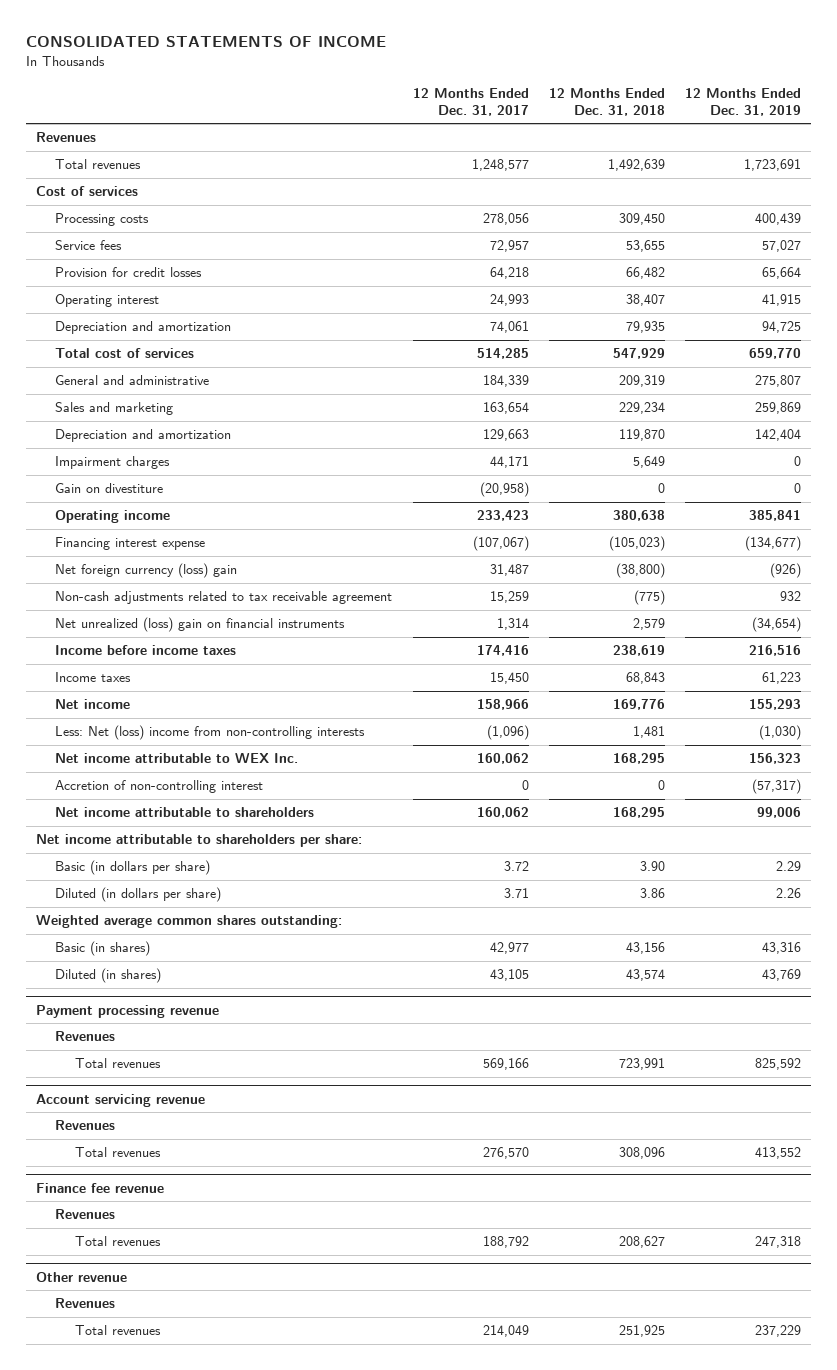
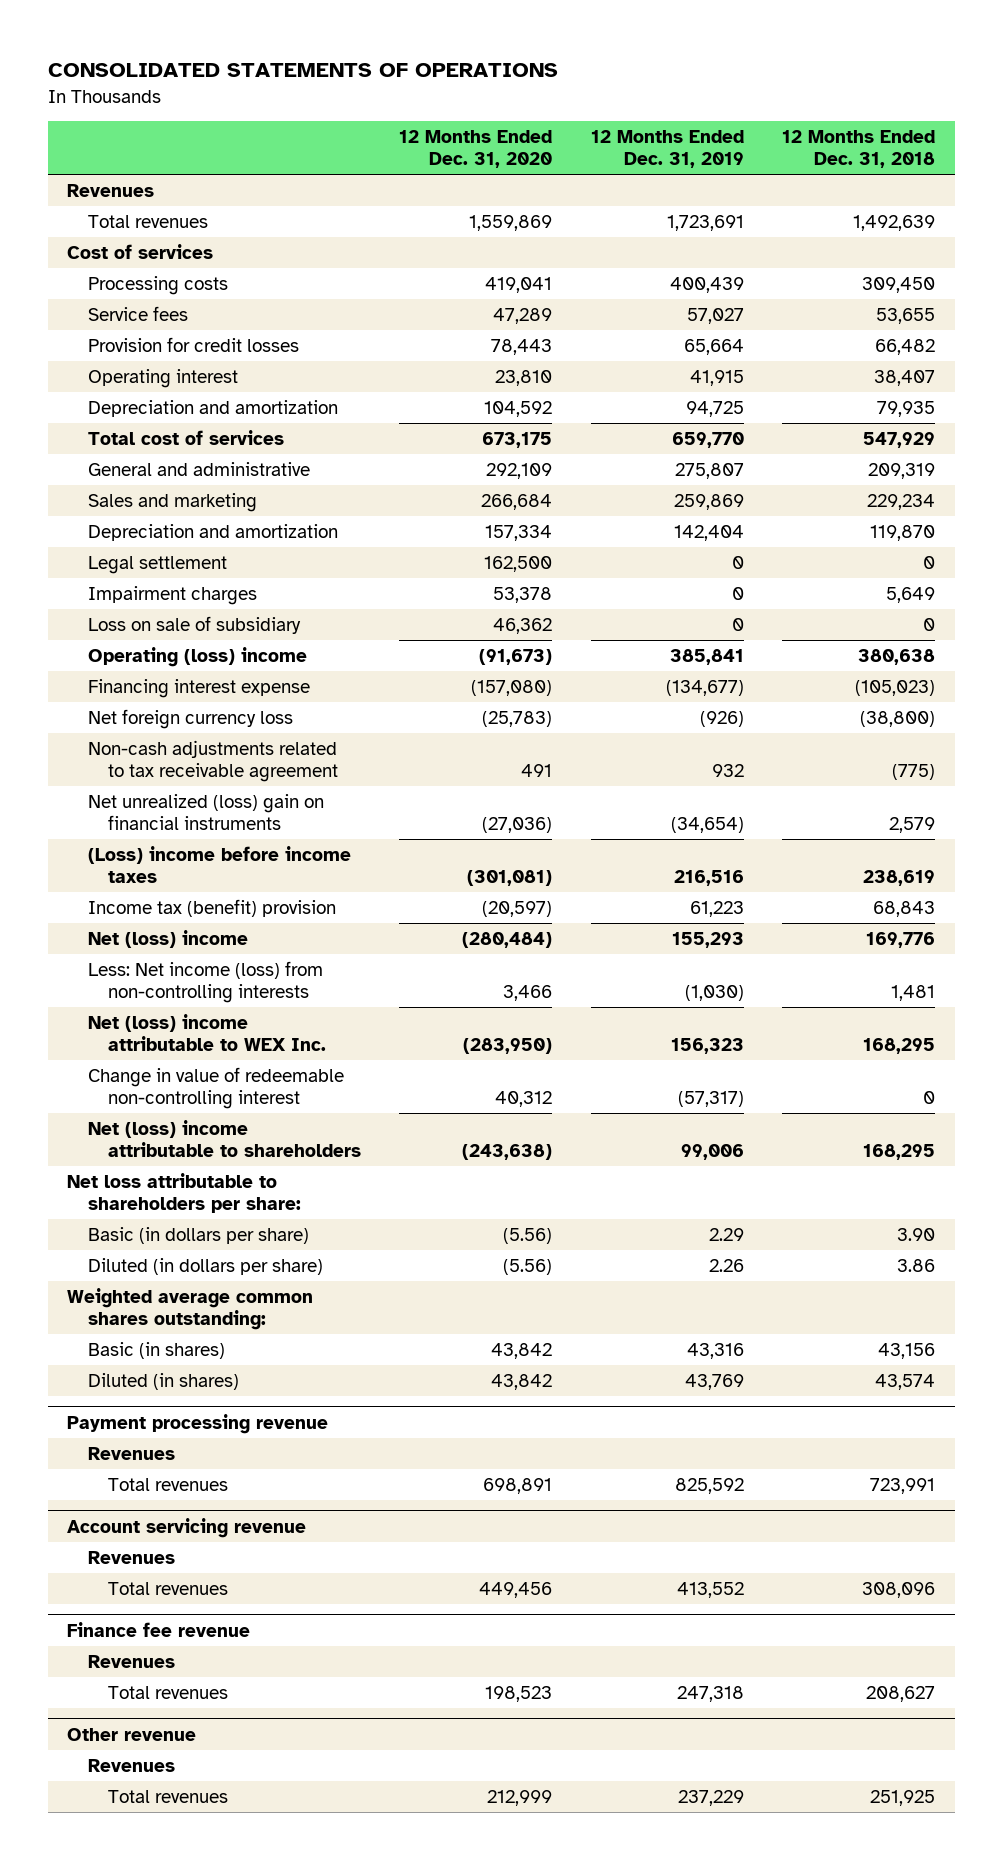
- CONSOLIDATED STATEMENTS OF INCOME
+ CONSOLIDATED STATEMENTS OF OPERATIONS
- | 12 Months Ended Dec. 31, 2017 | 12 Months Ended Dec. 31, 2018 | 12 Months Ended Dec. 31, 2019
+ | 12 Months Ended Dec. 31, 2020 | 12 Months Ended Dec. 31, 2019 | 12 Months Ended Dec. 31, 2018
+ Legal settlement | 162,500 | 0 | 0
- Gain on divestiture | (20,958) | 0 | 0
- Operating income | 233,423 | 380,638 | 385,841
+ Loss on sale of subsidiary | 46,362 | 0 | 0
+ Operating (loss) income | (91,673) | 385,841 | 380,638
- Net foreign currency (loss) gain | 31,487 | (38,800) | (926)
+ Net foreign currency loss | (25,783) | (926) | (38,800)
- Income before income taxes | 174,416 | 238,619 | 216,516
- Income taxes | 15,450 | 68,843 | 61,223
- Net income | 158,966 | 169,776 | 155,293
- Less: Net (loss) income from non-controlling interests | (1,096) | 1,481 | (1,030)
- Net income attributable to WEX Inc. | 160,062 | 168,295 | 156,323
- Accretion of non-controlling interest | 0 | 0 | (57,317)
- Net income attributable to shareholders | 160,062 | 168,295 | 99,006
- Net income attributable to shareholders per share:
+ (Loss) income before income taxes | (301,081) | 216,516 | 238,619
+ Income tax (benefit) provision | (20,597) | 61,223 | 68,843
+ Net (loss) income | (280,484) | 155,293 | 169,776
+ Less: Net income (loss) from non-controlling interests | 3,466 | (1,030) | 1,481
+ Net (loss) income attributable to WEX Inc. | (283,950) | 156,323 | 168,295
+ Change in value of redeemable non-controlling interest | 40,312 | (57,317) | 0
+ Net (loss) income attributable to shareholders | (243,638) | 99,006 | 168,295
+ Net loss attributable to shareholders per share:

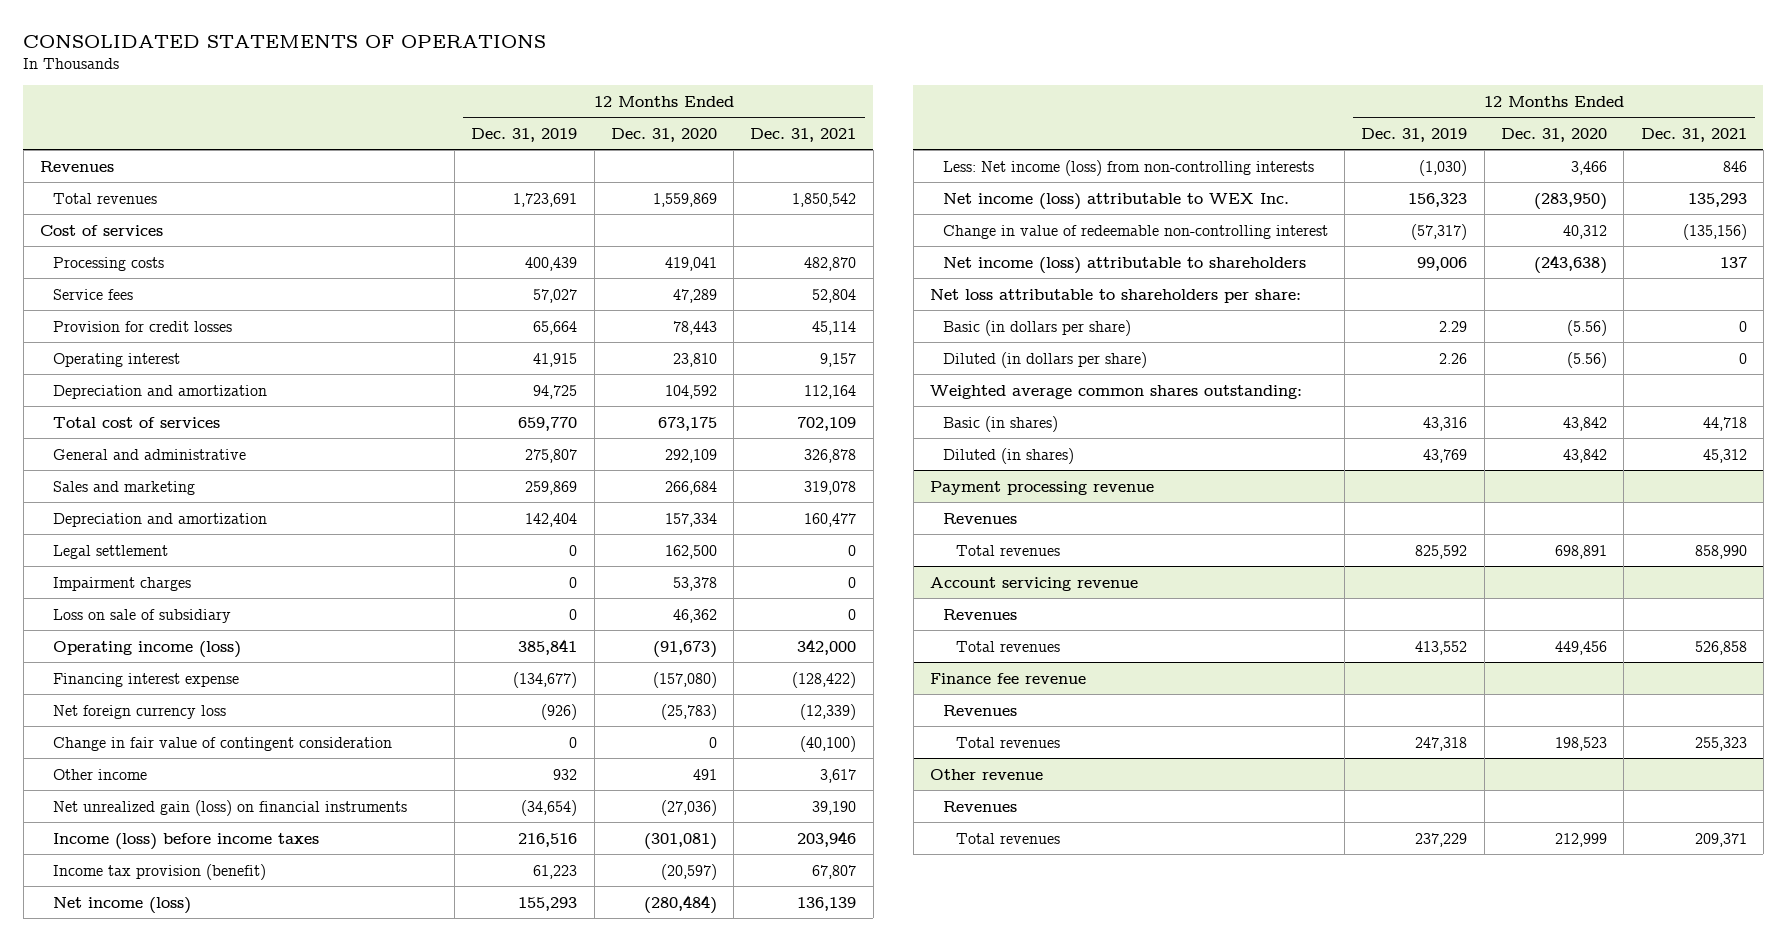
- | 12 Months Ended Dec. 31, 2020 | 12 Months Ended Dec. 31, 2019 | 12 Months Ended Dec. 31, 2018
+ | 12 Months Ended Dec. 31, 2019 | 12 Months Ended Dec. 31, 2020 | 12 Months Ended Dec. 31, 2021
- Operating (loss) income | (91,673) | 385,841 | 380,638
+ Operating income (loss) | 385,841 | (91,673) | 342,000
- Non-cash adjustments related to tax receivable agreement | 491 | 932 | (775)
- Net unrealized (loss) gain on financial instruments | (27,036) | (34,654) | 2,579
- (Loss) income before income taxes | (301,081) | 216,516 | 238,619
- Income tax (benefit) provision | (20,597) | 61,223 | 68,843
- Net (loss) income | (280,484) | 155,293 | 169,776
+ Change in fair value of contingent consideration | 0 | 0 | (40,100)
+ Other income | 932 | 491 | 3,617
+ Net unrealized gain (loss) on financial instruments | (34,654) | (27,036) | 39,190
+ Income (loss) before income taxes | 216,516 | (301,081) | 203,946
+ Income tax provision (benefit) | 61,223 | (20,597) | 67,807
+ Net income (loss) | 155,293 | (280,484) | 136,139
- Net (loss) income attributable to WEX Inc. | (283,950) | 156,323 | 168,295
+ Net income (loss) attributable to WEX Inc. | 156,323 | (283,950) | 135,293
- Net (loss) income attributable to shareholders | (243,638) | 99,006 | 168,295
+ Net income (loss) attributable to shareholders | 99,006 | (243,638) | 137

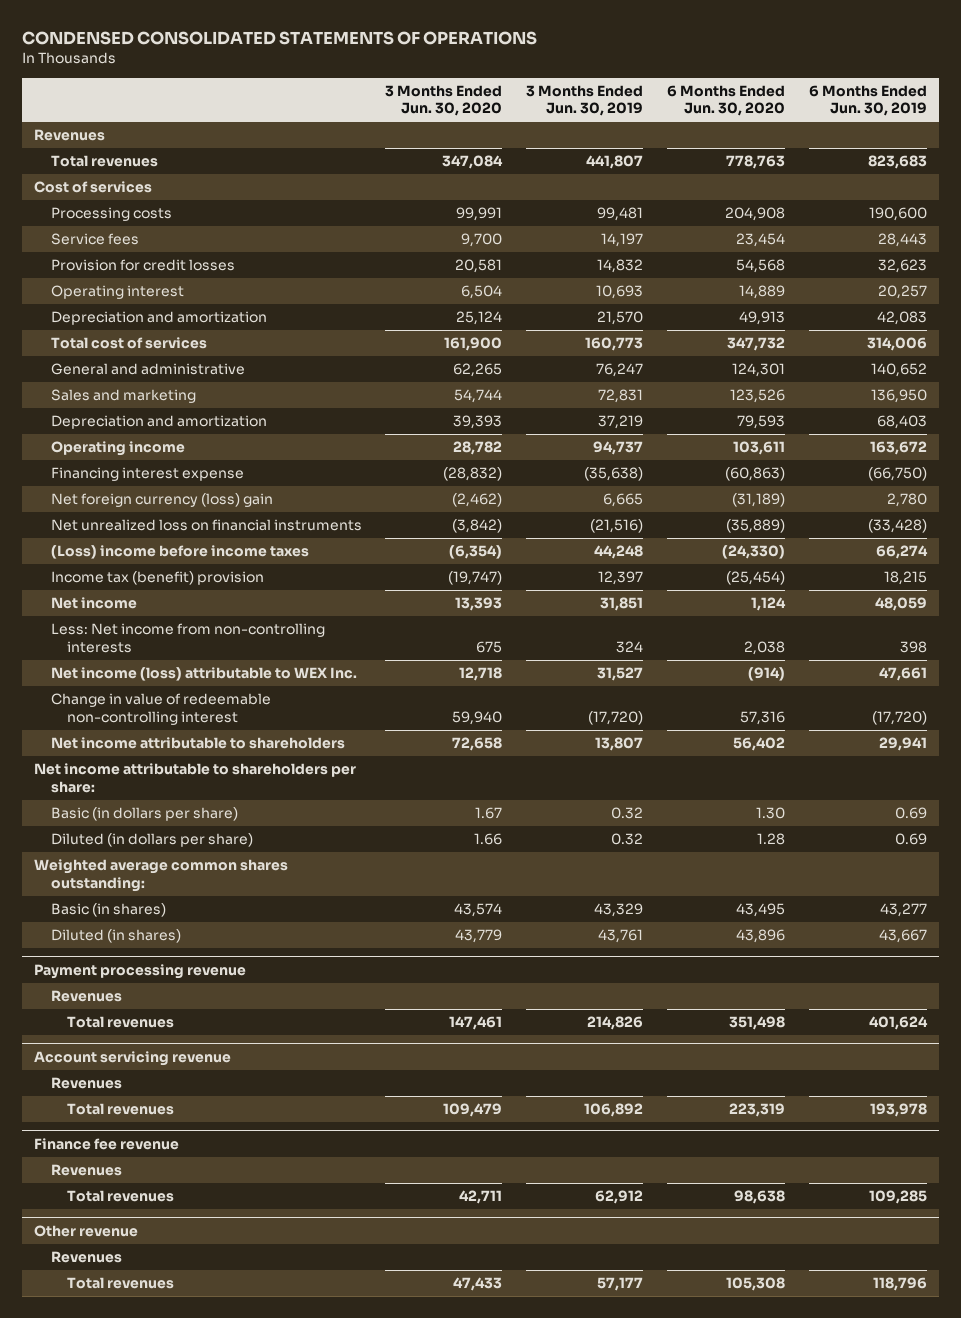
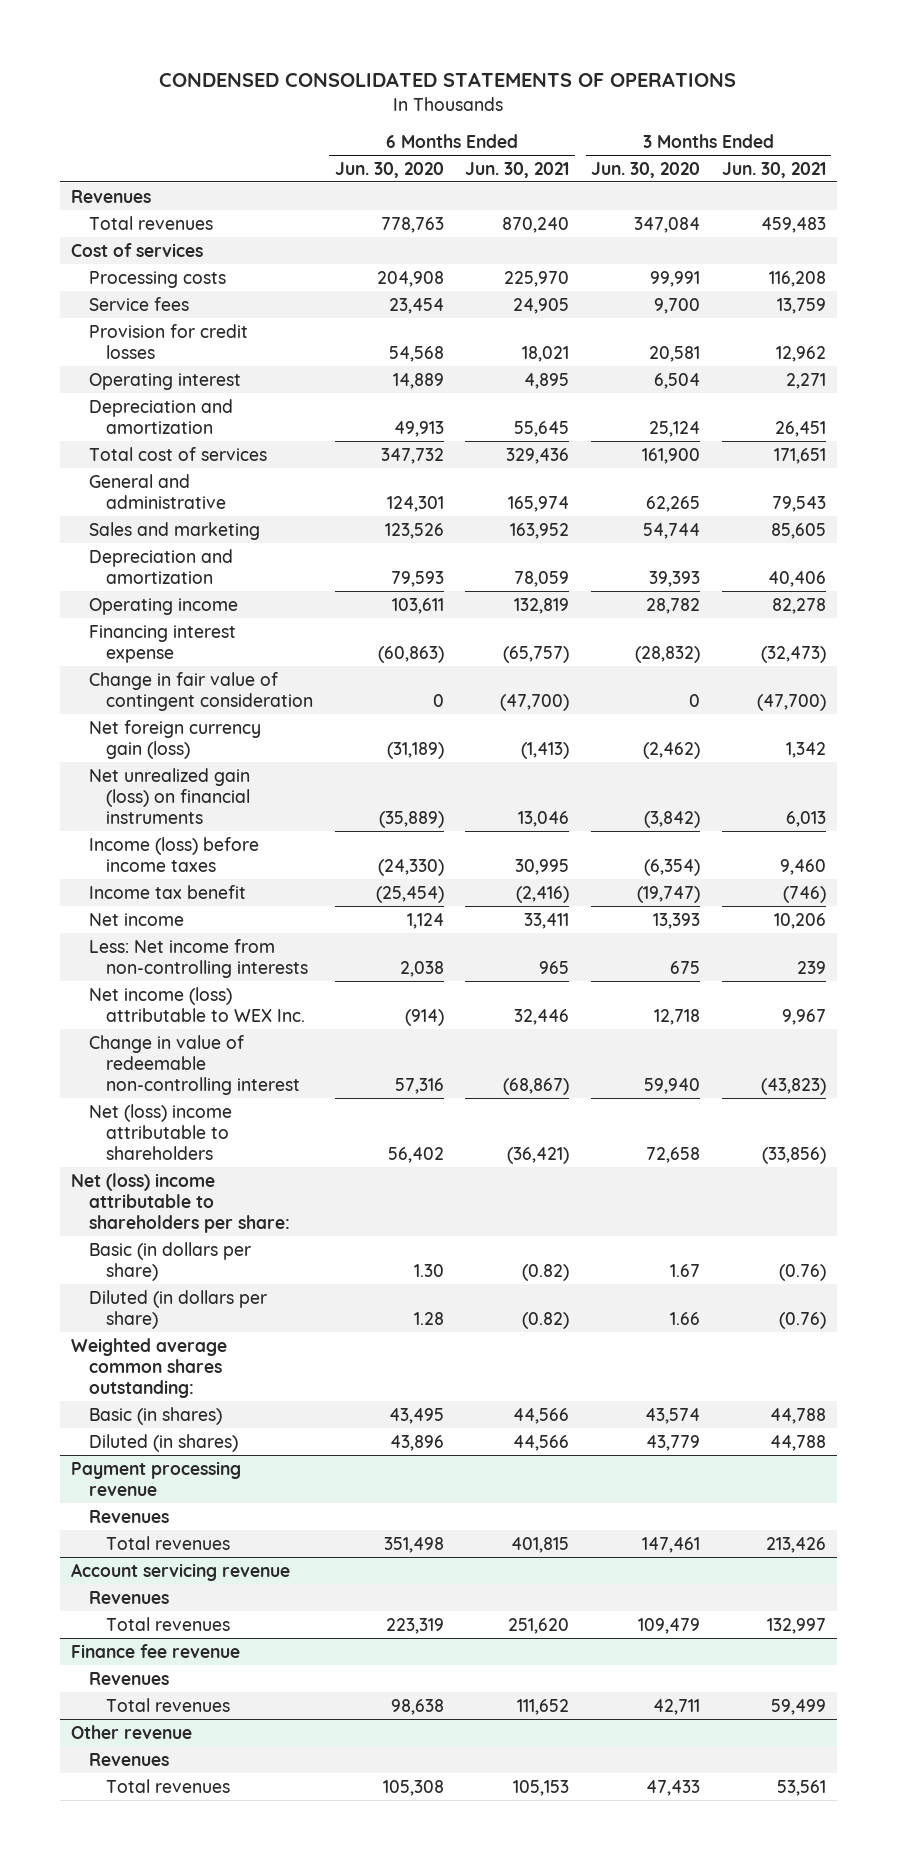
- | 3 Months Ended Jun. 30, 2020 | 3 Months Ended Jun. 30, 2019 | 6 Months Ended Jun. 30, 2020 | 6 Months Ended Jun. 30, 2019
+ | 6 Months Ended Jun. 30, 2020 | 6 Months Ended Jun. 30, 2021 | 3 Months Ended Jun. 30, 2020 | 3 Months Ended Jun. 30, 2021
- Net foreign currency (loss) gain | (2,462) | 6,665 | (31,189) | 2,780
- Net unrealized loss on financial instruments | (3,842) | (21,516) | (35,889) | (33,428)
- (Loss) income before income taxes | (6,354) | 44,248 | (24,330) | 66,274
- Income tax (benefit) provision | (19,747) | 12,397 | (25,454) | 18,215
+ Change in fair value of contingent consideration | 0 | (47,700) | 0 | (47,700)
+ Net foreign currency gain (loss) | (31,189) | (1,413) | (2,462) | 1,342
+ Net unrealized gain (loss) on financial instruments | (35,889) | 13,046 | (3,842) | 6,013
+ Income (loss) before income taxes | (24,330) | 30,995 | (6,354) | 9,460
+ Income tax benefit | (25,454) | (2,416) | (19,747) | (746)
- Net income attributable to shareholders | 72,658 | 13,807 | 56,402 | 29,941
- Net income attributable to shareholders per share:
+ Net (loss) income attributable to shareholders | 56,402 | (36,421) | 72,658 | (33,856)
+ Net (loss) income attributable to shareholders per share:

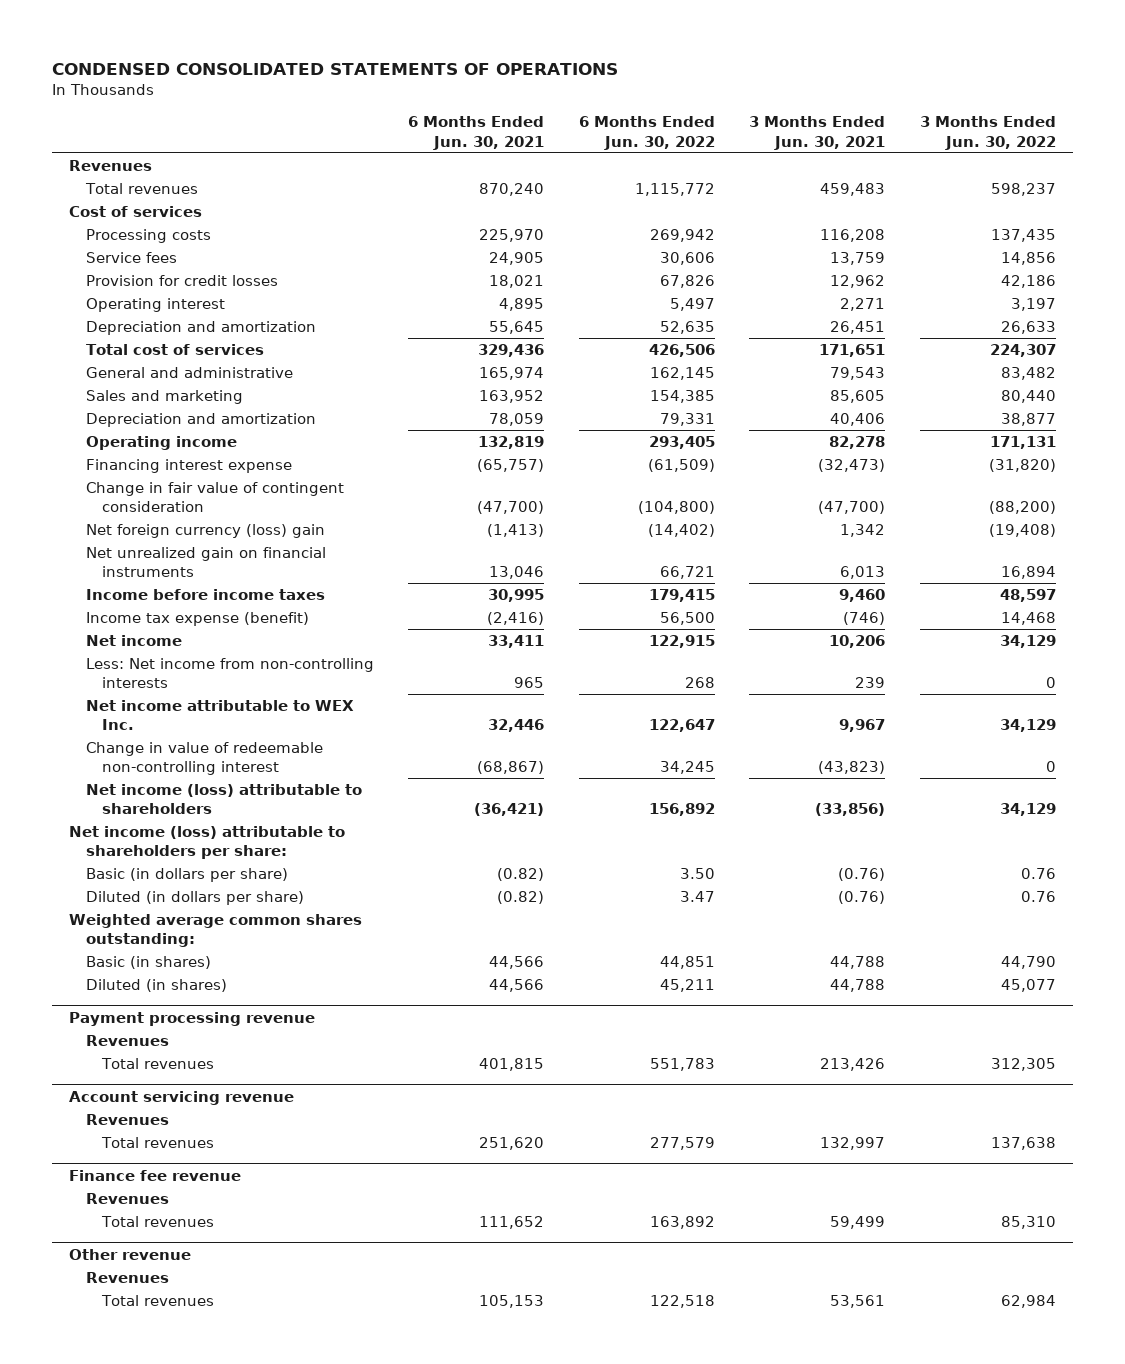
- | 6 Months Ended Jun. 30, 2020 | 6 Months Ended Jun. 30, 2021 | 3 Months Ended Jun. 30, 2020 | 3 Months Ended Jun. 30, 2021
+ | 6 Months Ended Jun. 30, 2021 | 6 Months Ended Jun. 30, 2022 | 3 Months Ended Jun. 30, 2021 | 3 Months Ended Jun. 30, 2022
- Net foreign currency gain (loss) | (31,189) | (1,413) | (2,462) | 1,342
- Net unrealized gain (loss) on financial instruments | (35,889) | 13,046 | (3,842) | 6,013
- Income (loss) before income taxes | (24,330) | 30,995 | (6,354) | 9,460
- Income tax benefit | (25,454) | (2,416) | (19,747) | (746)
+ Net foreign currency (loss) gain | (1,413) | (14,402) | 1,342 | (19,408)
+ Net unrealized gain on financial instruments | 13,046 | 66,721 | 6,013 | 16,894
+ Income before income taxes | 30,995 | 179,415 | 9,460 | 48,597
+ Income tax expense (benefit) | (2,416) | 56,500 | (746) | 14,468
- Net income (loss) attributable to WEX Inc. | (914) | 32,446 | 12,718 | 9,967
+ Net income attributable to WEX Inc. | 32,446 | 122,647 | 9,967 | 34,129
- Net (loss) income attributable to shareholders | 56,402 | (36,421) | 72,658 | (33,856)
- Net (loss) income attributable to shareholders per share:
+ Net income (loss) attributable to shareholders | (36,421) | 156,892 | (33,856) | 34,129
+ Net income (loss) attributable to shareholders per share:

